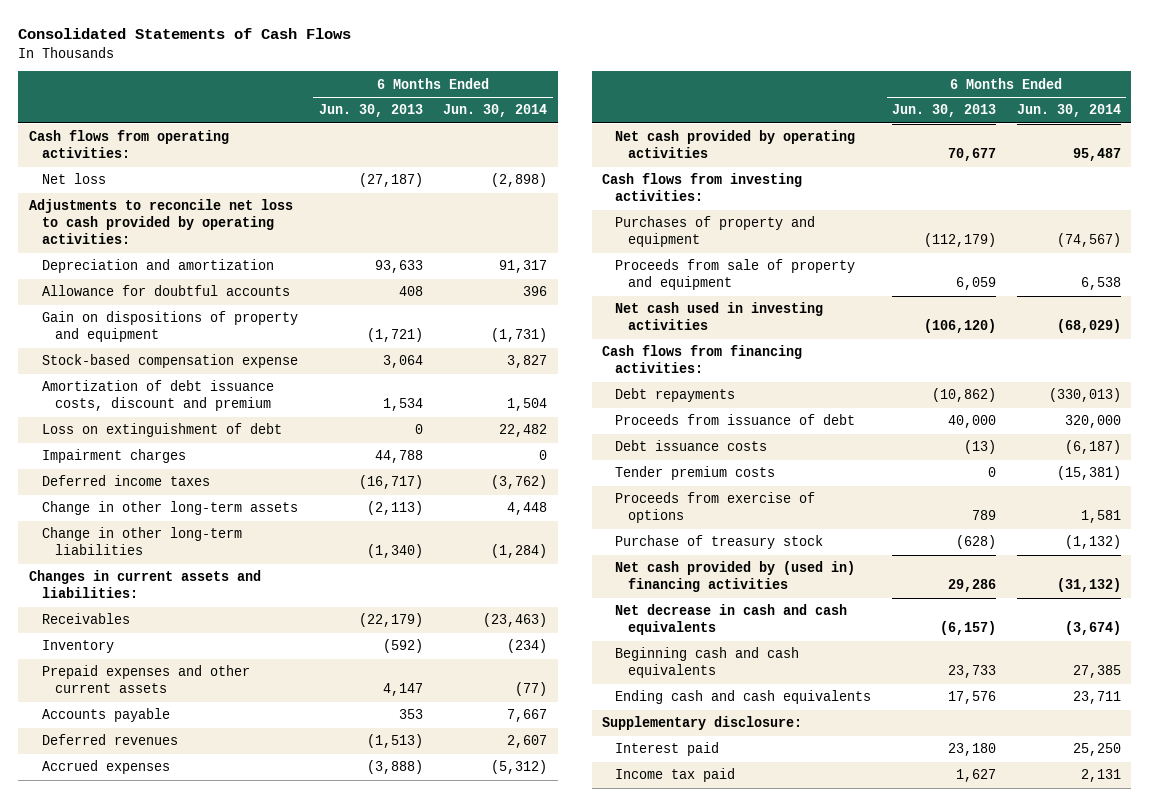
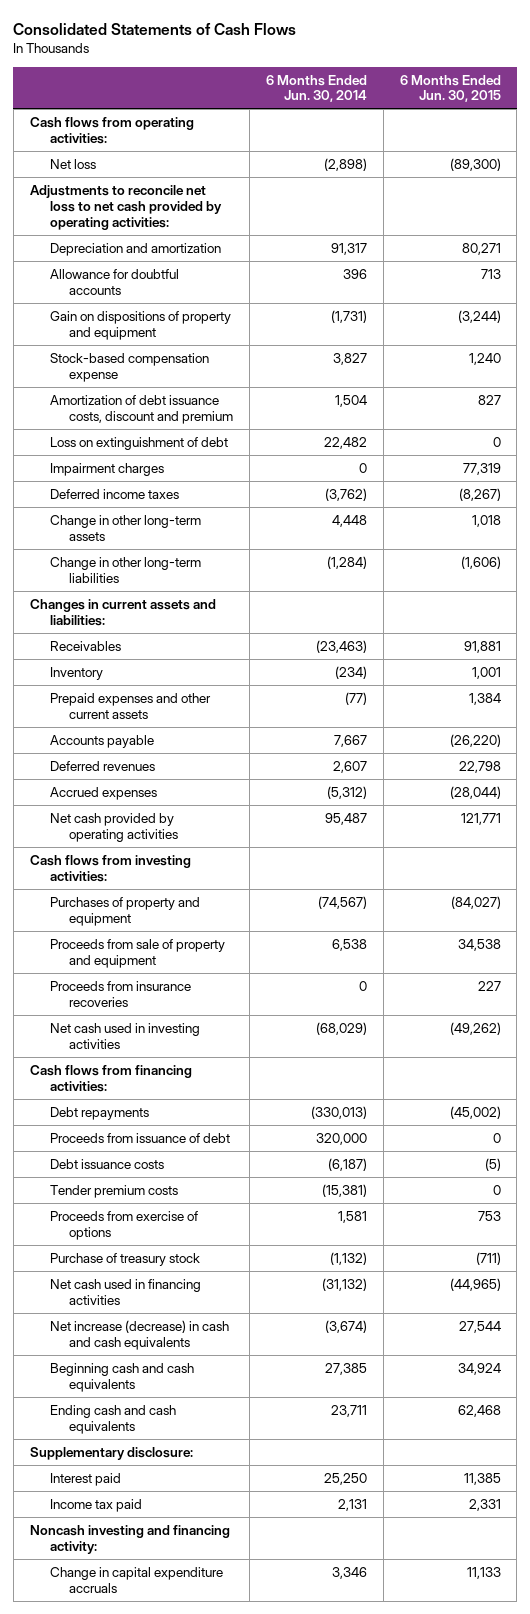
- | 6 Months Ended Jun. 30, 2013 | 6 Months Ended Jun. 30, 2014
+ | 6 Months Ended Jun. 30, 2014 | 6 Months Ended Jun. 30, 2015
- Adjustments to reconcile net loss to cash provided by operating activities:
+ Adjustments to reconcile net loss to net cash provided by operating activities:
+ Proceeds from insurance recoveries | 0 | 227
- Net cash provided by (used in) financing activities | 29,286 | (31,132)
- Net decrease in cash and cash equivalents | (6,157) | (3,674)
+ Net cash used in financing activities | (31,132) | (44,965)
+ Net increase (decrease) in cash and cash equivalents | (3,674) | 27,544
+ Noncash investing and financing activity:
+ Change in capital expenditure accruals | 3,346 | 11,133

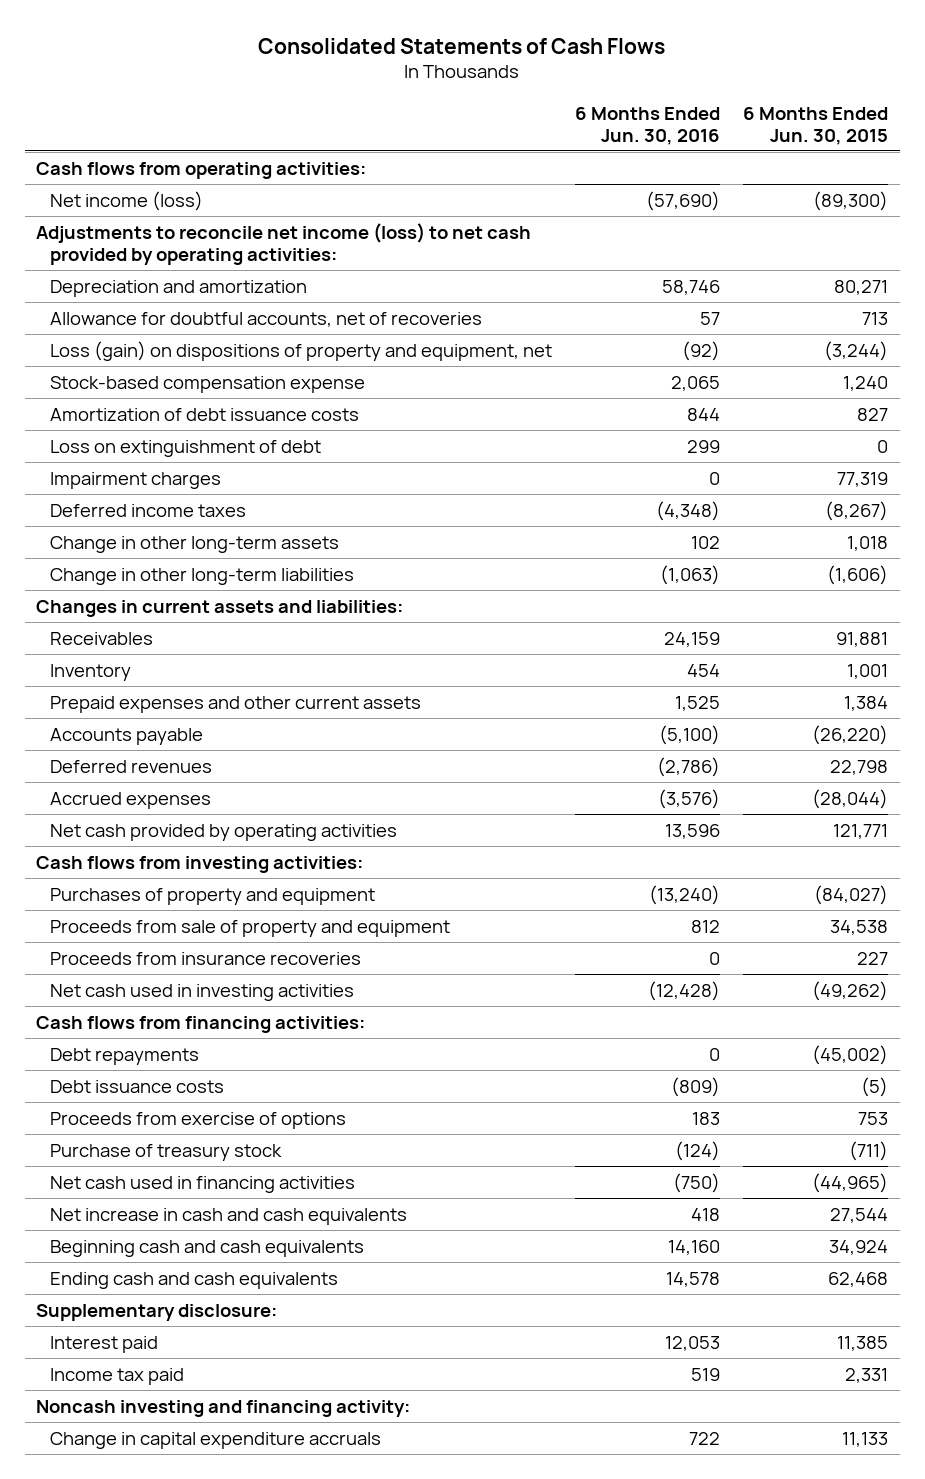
- | 6 Months Ended Jun. 30, 2014 | 6 Months Ended Jun. 30, 2015
+ | 6 Months Ended Jun. 30, 2016 | 6 Months Ended Jun. 30, 2015
- Net loss | (2,898) | (89,300)
- Adjustments to reconcile net loss to net cash provided by operating activities:
+ Net income (loss) | (57,690) | (89,300)
+ Adjustments to reconcile net income (loss) to net cash provided by operating activities:
- Allowance for doubtful accounts | 396 | 713
- Gain on dispositions of property and equipment | (1,731) | (3,244)
+ Allowance for doubtful accounts, net of recoveries | 57 | 713
+ Loss (gain) on dispositions of property and equipment, net | (92) | (3,244)
- Amortization of debt issuance costs, discount and premium | 1,504 | 827
+ Amortization of debt issuance costs | 844 | 827
- Proceeds from issuance of debt | 320,000 | 0
- Tender premium costs | (15,381) | 0
- Net increase (decrease) in cash and cash equivalents | (3,674) | 27,544
+ Net increase in cash and cash equivalents | 418 | 27,544

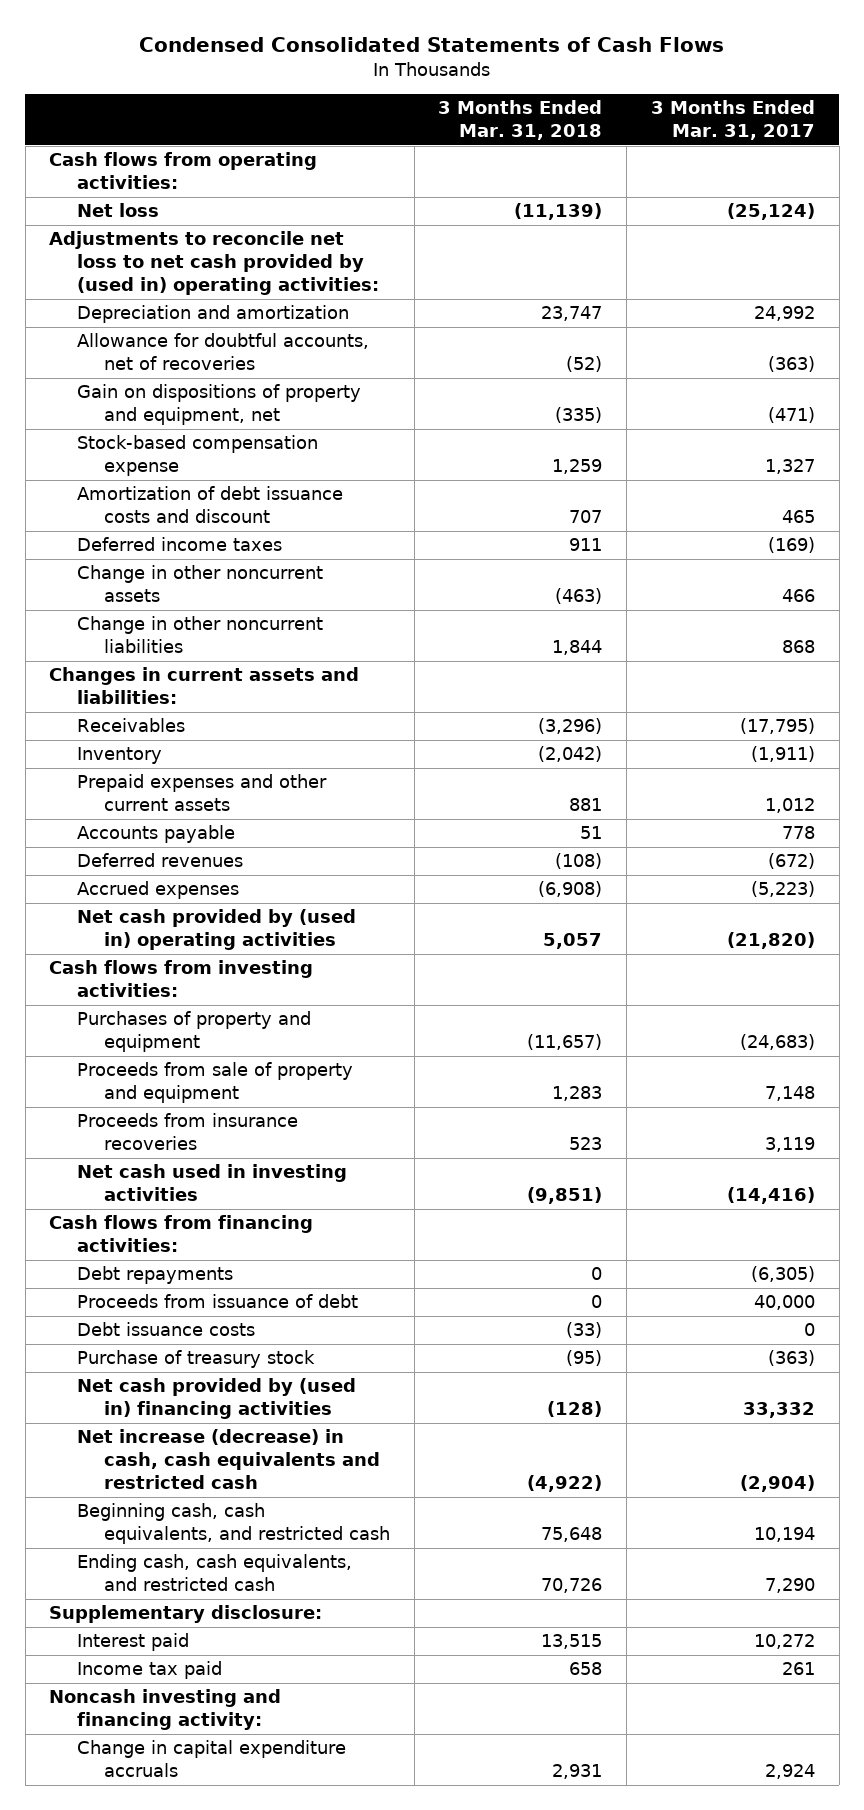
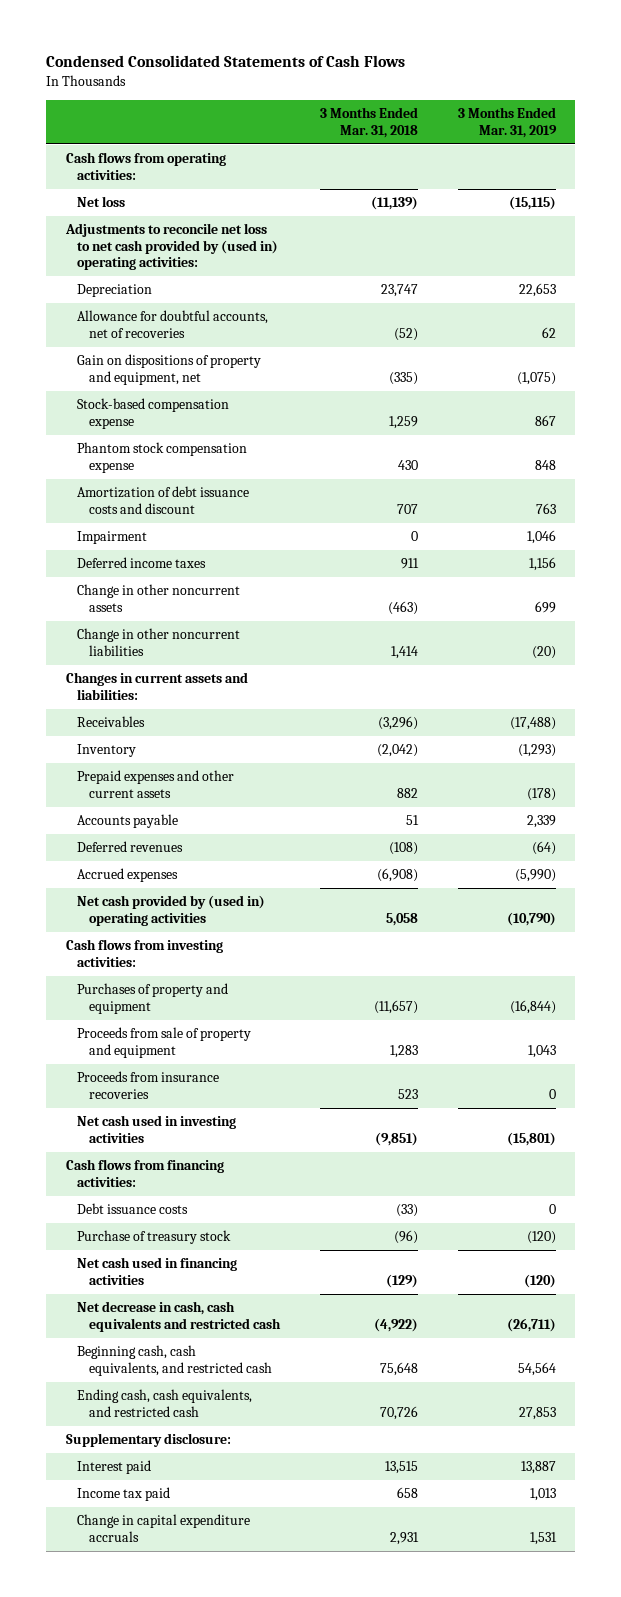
- | 3 Months Ended Mar. 31, 2018 | 3 Months Ended Mar. 31, 2017
+ | 3 Months Ended Mar. 31, 2018 | 3 Months Ended Mar. 31, 2019
- Depreciation and amortization | 23,747 | 24,992
+ Depreciation | 23,747 | 22,653
+ Phantom stock compensation expense | 430 | 848
+ Impairment | 0 | 1,046
- Change in other noncurrent liabilities | 1,844 | 868
+ Change in other noncurrent liabilities | 1,414 | (20)
- Prepaid expenses and other current assets | 881 | 1,012
+ Prepaid expenses and other current assets | 882 | (178)
- Net cash provided by (used in) operating activities | 5,057 | (21,820)
+ Net cash provided by (used in) operating activities | 5,058 | (10,790)
- Debt repayments | 0 | (6,305)
- Proceeds from issuance of debt | 0 | 40,000
- Purchase of treasury stock | (95) | (363)
- Net cash provided by (used in) financing activities | (128) | 33,332
- Net increase (decrease) in cash, cash equivalents and restricted cash | (4,922) | (2,904)
+ Purchase of treasury stock | (96) | (120)
+ Net cash used in financing activities | (129) | (120)
+ Net decrease in cash, cash equivalents and restricted cash | (4,922) | (26,711)
- Noncash investing and financing activity:

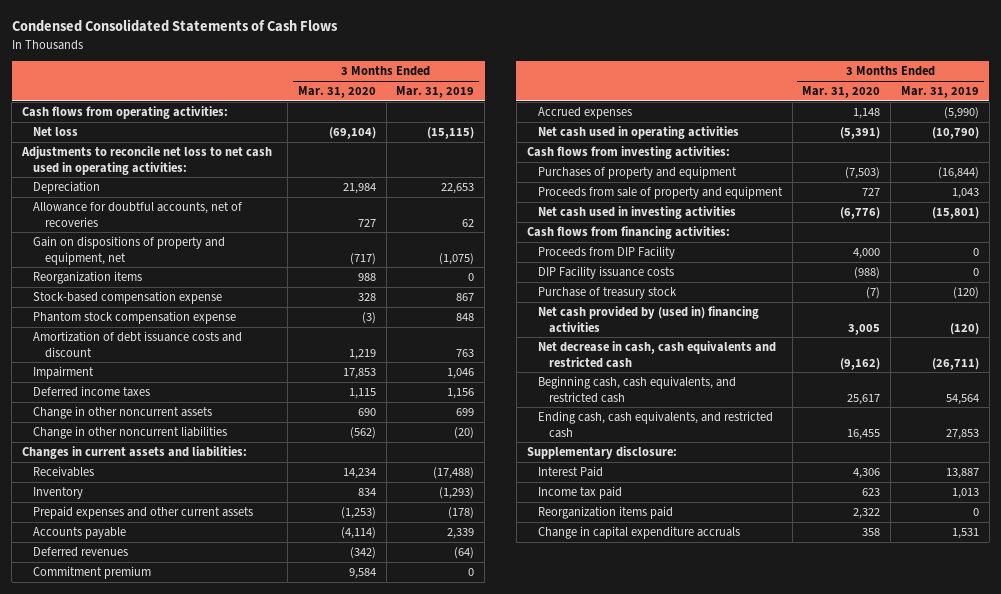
- | 3 Months Ended Mar. 31, 2018 | 3 Months Ended Mar. 31, 2019
+ | 3 Months Ended Mar. 31, 2020 | 3 Months Ended Mar. 31, 2019
- Adjustments to reconcile net loss to net cash provided by (used in) operating activities:
+ Adjustments to reconcile net loss to net cash used in operating activities:
+ Reorganization items | 988 | 0
+ Commitment premium | 9,584 | 0
- Net cash provided by (used in) operating activities | 5,058 | (10,790)
+ Net cash used in operating activities | (5,391) | (10,790)
- Proceeds from insurance recoveries | 523 | 0
- Debt issuance costs | (33) | 0
+ Proceeds from DIP Facility | 4,000 | 0
+ DIP Facility issuance costs | (988) | 0
- Net cash used in financing activities | (129) | (120)
+ Net cash provided by (used in) financing activities | 3,005 | (120)
- Interest paid | 13,515 | 13,887
+ Interest Paid | 4,306 | 13,887
+ Reorganization items paid | 2,322 | 0

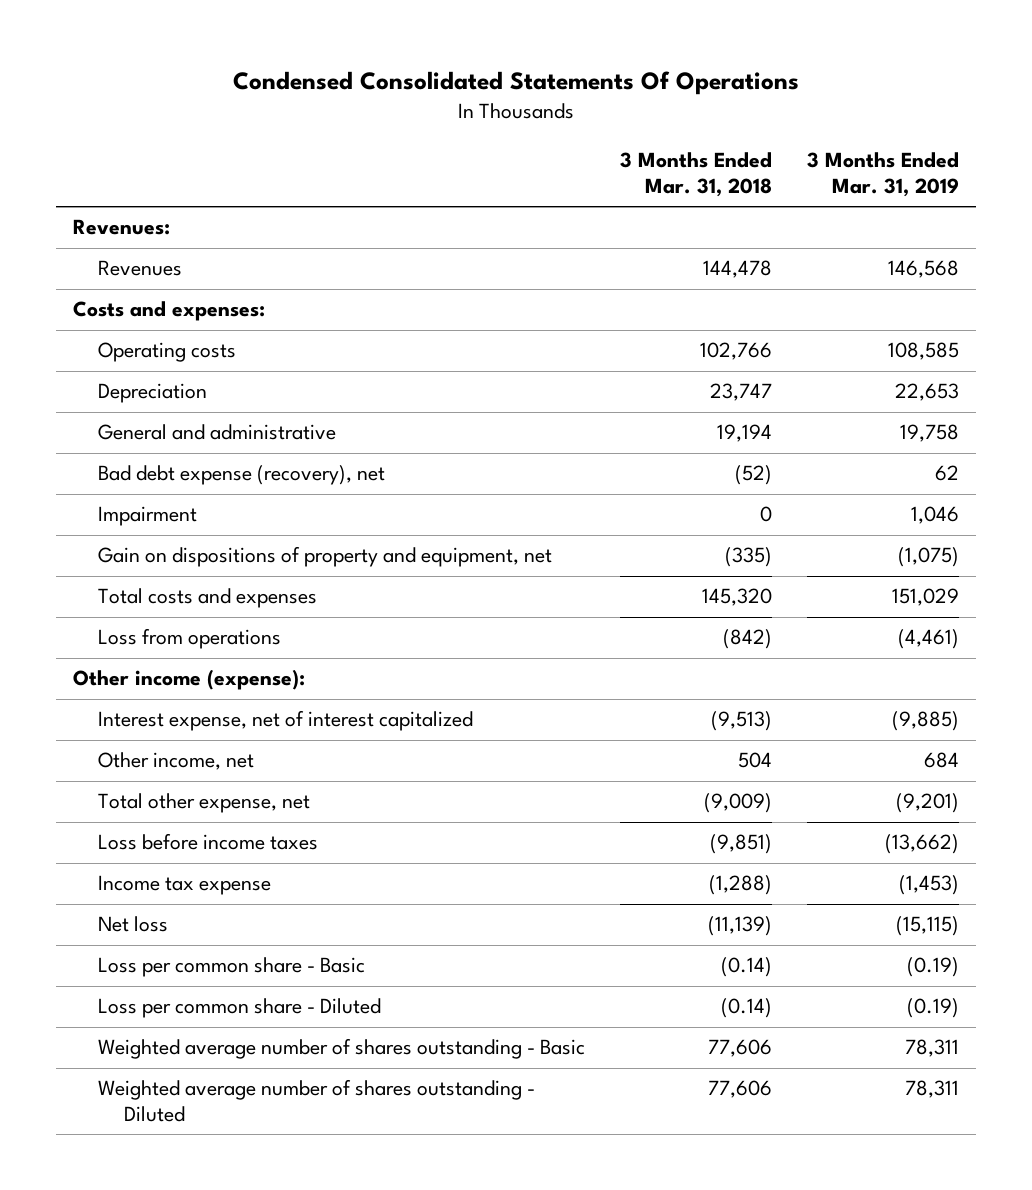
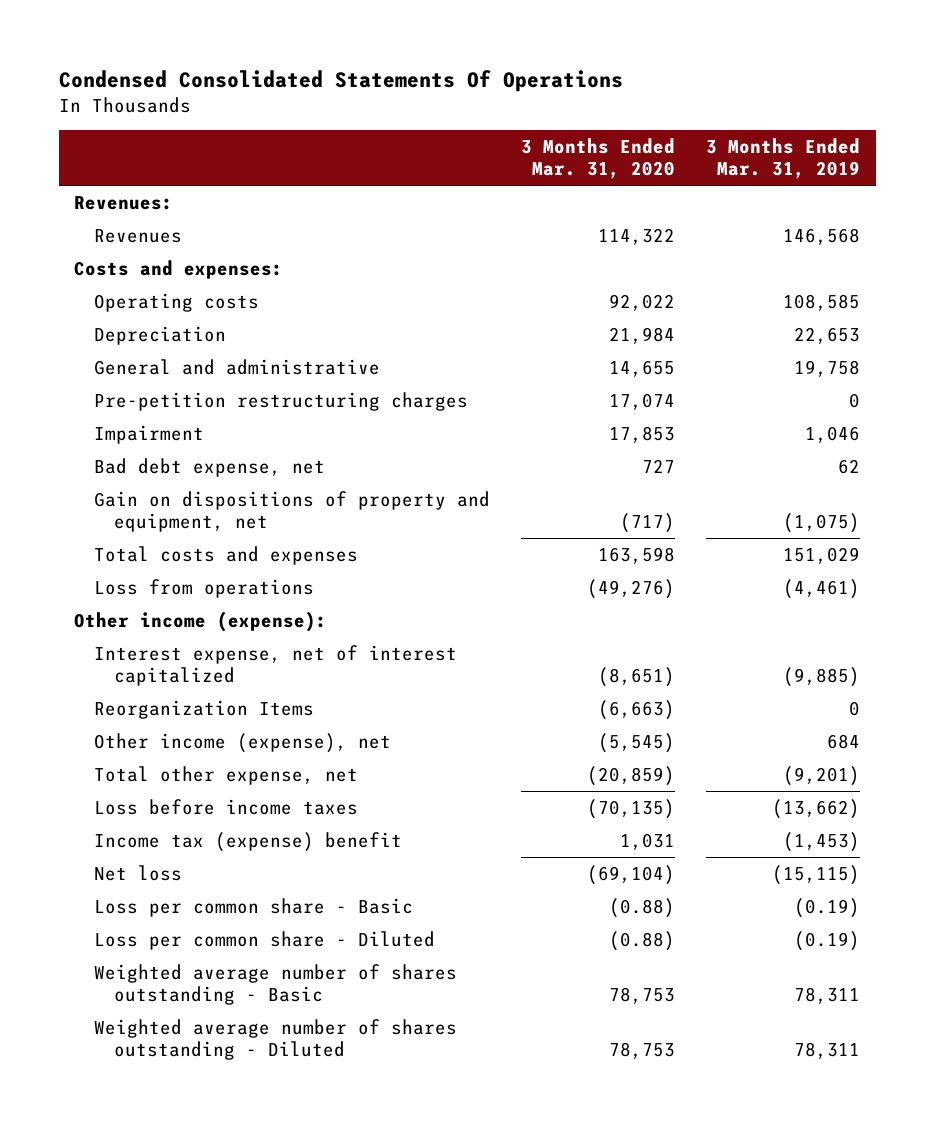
- | 3 Months Ended Mar. 31, 2018 | 3 Months Ended Mar. 31, 2019
+ | 3 Months Ended Mar. 31, 2020 | 3 Months Ended Mar. 31, 2019
- Bad debt expense (recovery), net | (52) | 62
+ Pre-petition restructuring charges | 17,074 | 0
+ Bad debt expense, net | 727 | 62
- Other income, net | 504 | 684
+ Reorganization Items | (6,663) | 0
+ Other income (expense), net | (5,545) | 684
- Income tax expense | (1,288) | (1,453)
+ Income tax (expense) benefit | 1,031 | (1,453)

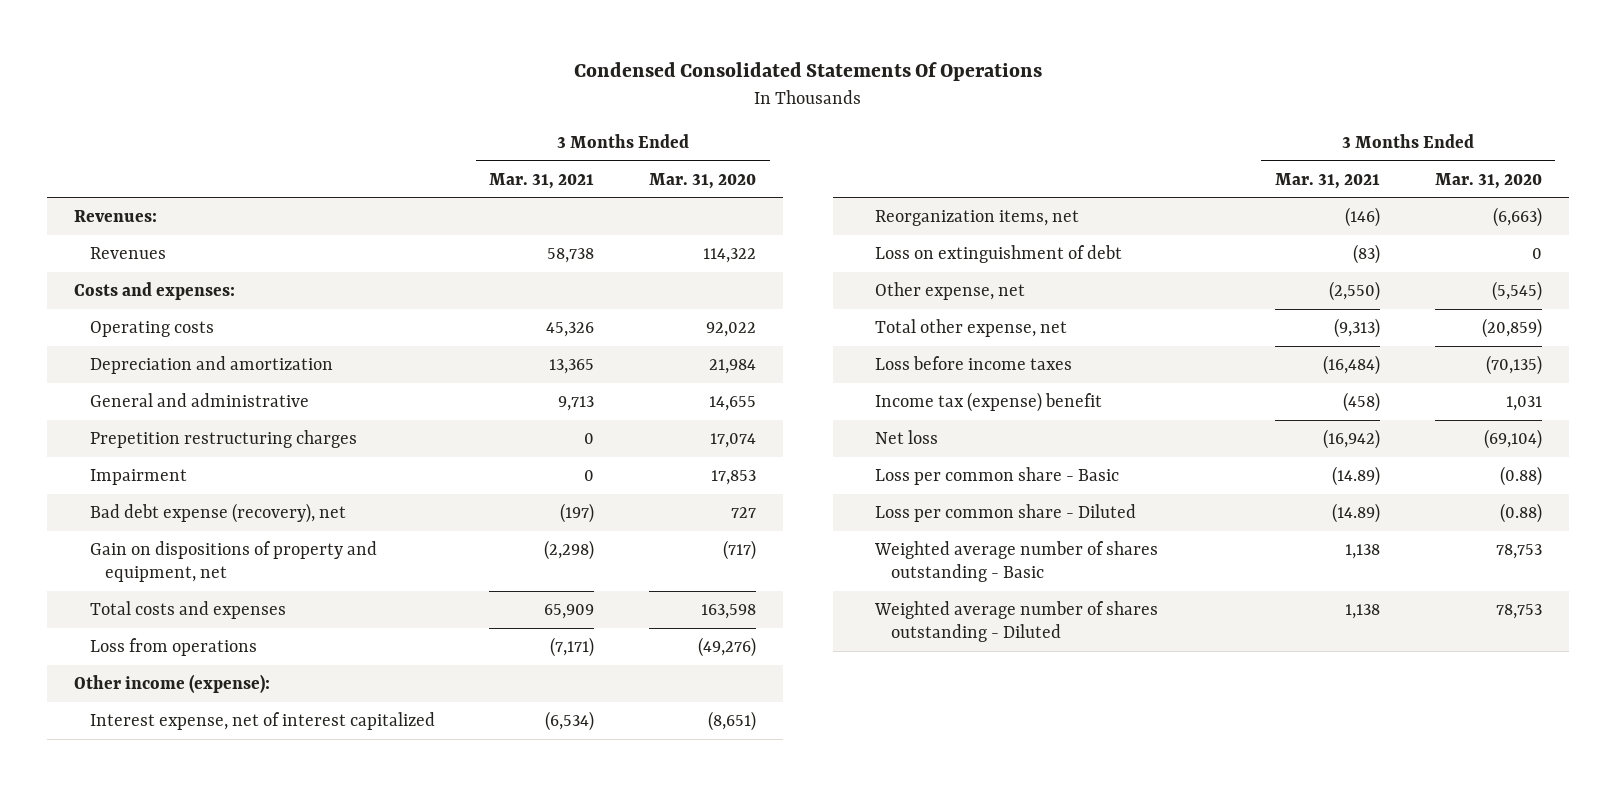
- | 3 Months Ended Mar. 31, 2020 | 3 Months Ended Mar. 31, 2019
+ | 3 Months Ended Mar. 31, 2021 | 3 Months Ended Mar. 31, 2020
- Depreciation | 21,984 | 22,653
+ Depreciation and amortization | 13,365 | 21,984
- Pre-petition restructuring charges | 17,074 | 0
+ Prepetition restructuring charges | 0 | 17,074
- Bad debt expense, net | 727 | 62
+ Bad debt expense (recovery), net | (197) | 727
- Reorganization Items | (6,663) | 0
- Other income (expense), net | (5,545) | 684
+ Reorganization items, net | (146) | (6,663)
+ Loss on extinguishment of debt | (83) | 0
+ Other expense, net | (2,550) | (5,545)

